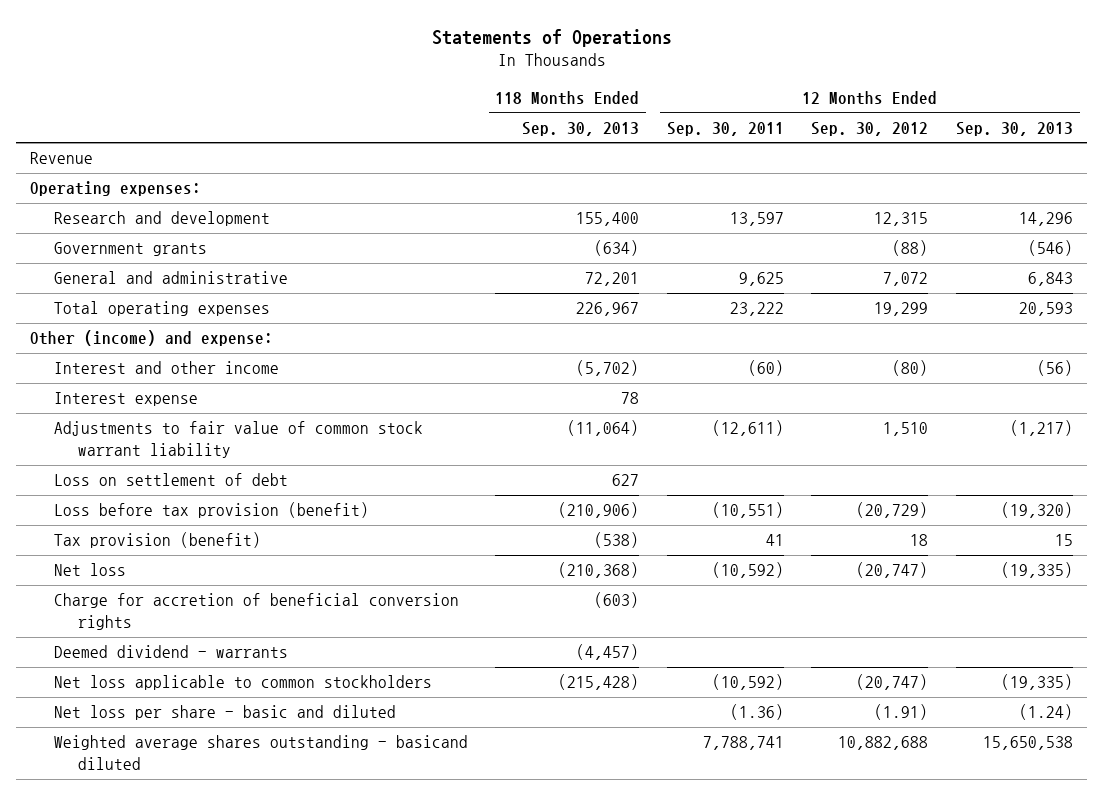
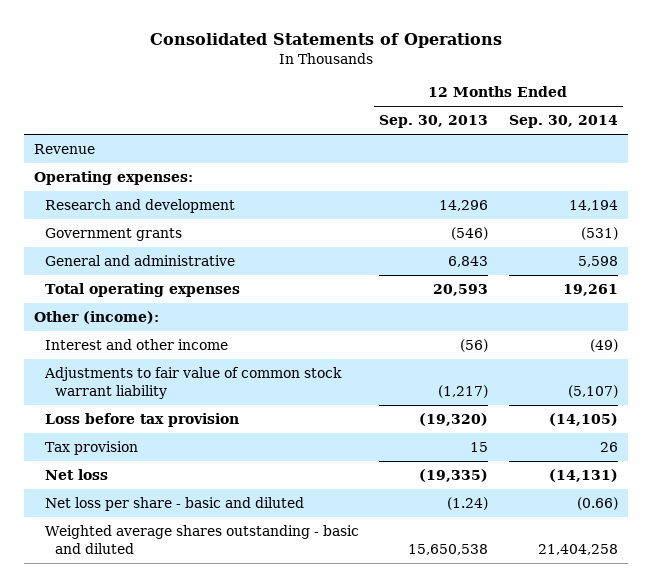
- Statements of Operations
+ Consolidated Statements of Operations
- | 118 Months Ended Sep. 30, 2013 | 12 Months Ended Sep. 30, 2011 | 12 Months Ended Sep. 30, 2012 | 12 Months Ended Sep. 30, 2013
+ | 12 Months Ended Sep. 30, 2013 | 12 Months Ended Sep. 30, 2014
- Other (income) and expense:
+ Other (income):
- Interest expense | 78 | | |
- Loss on settlement of debt | 627 | | |
- Loss before tax provision (benefit) | (210,906) | (10,551) | (20,729) | (19,320)
- Tax provision (benefit) | (538) | 41 | 18 | 15
+ Loss before tax provision | (19,320) | (14,105)
+ Tax provision | 15 | 26
- Charge for accretion of beneficial conversion rights | (603) | | |
- Deemed dividend - warrants | (4,457) | | |
- Net loss applicable to common stockholders | (215,428) | (10,592) | (20,747) | (19,335)
- Weighted average shares outstanding - basicand diluted | | 7,788,741 | 10,882,688 | 15,650,538
+ Weighted average shares outstanding - basic and diluted | 15,650,538 | 21,404,258

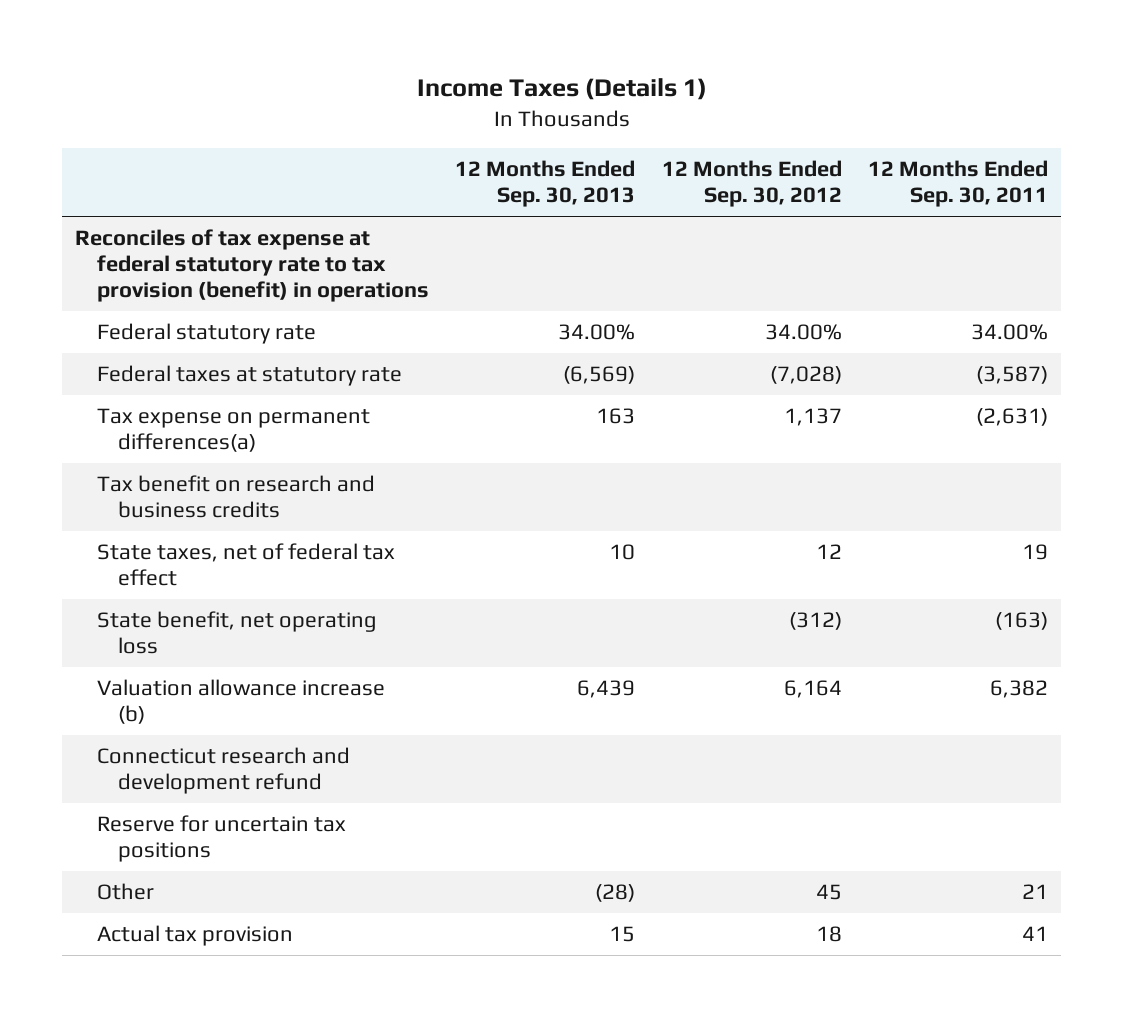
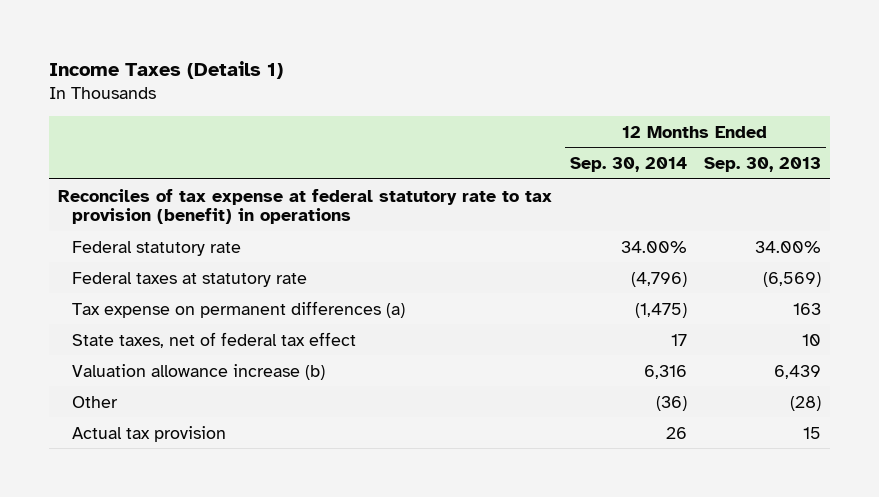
- | 12 Months Ended Sep. 30, 2013 | 12 Months Ended Sep. 30, 2012 | 12 Months Ended Sep. 30, 2011
+ | 12 Months Ended Sep. 30, 2014 | 12 Months Ended Sep. 30, 2013
- Tax expense on permanent differences(a) | 163 | 1,137 | (2,631)
- Tax benefit on research and business credits
+ Tax expense on permanent differences (a) | (1,475) | 163
- State benefit, net operating loss | | (312) | (163)
- Connecticut research and development refund
- Reserve for uncertain tax positions

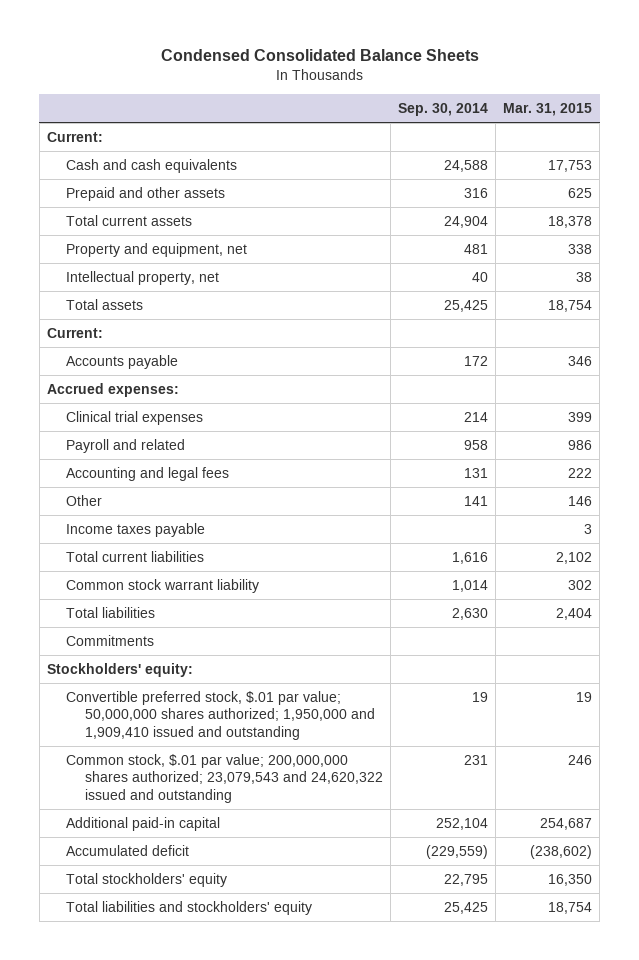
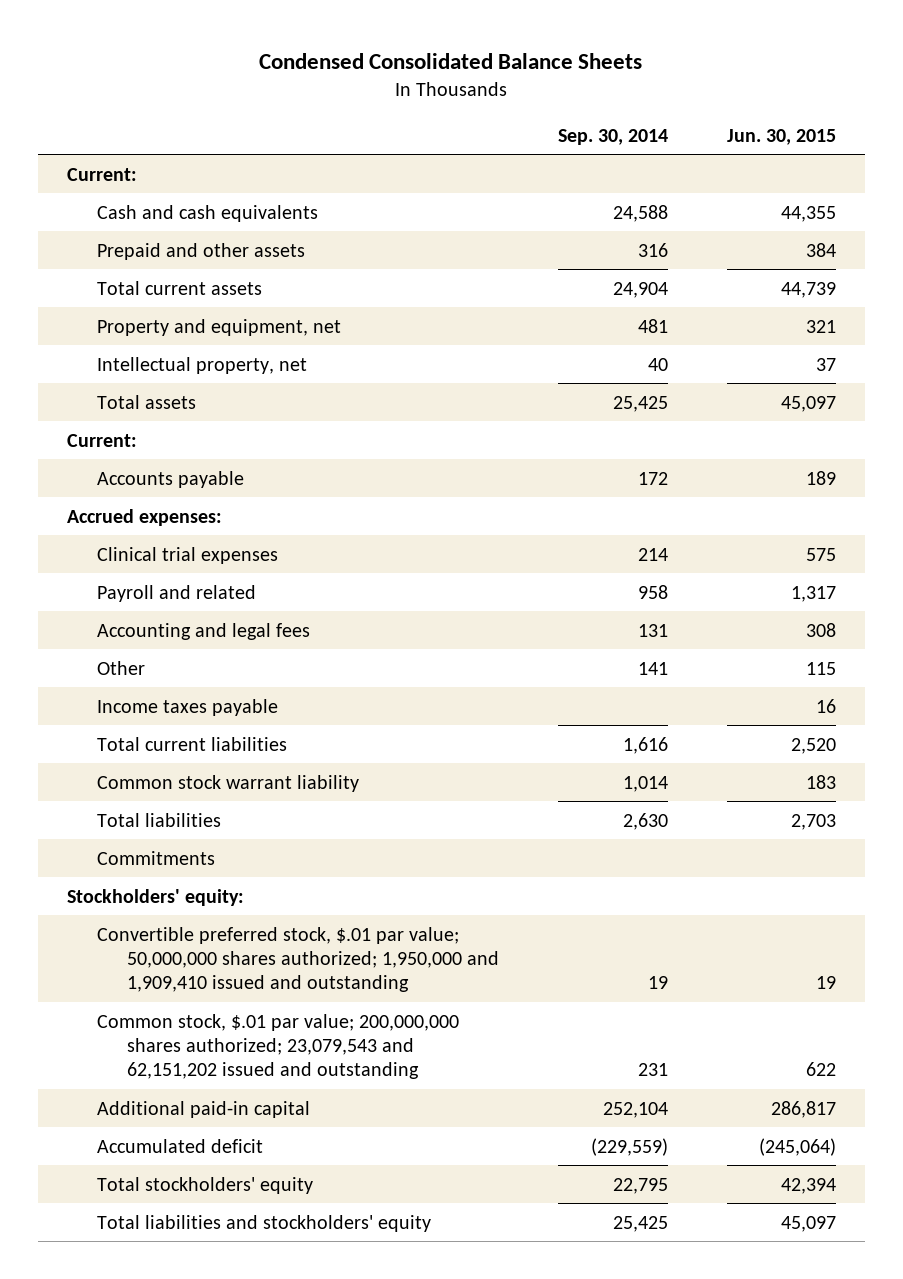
- | Sep. 30, 2014 | Mar. 31, 2015
+ | Sep. 30, 2014 | Jun. 30, 2015
- Common stock, $.01 par value; 200,000,000 shares authorized; 23,079,543 and 24,620,322 issued and outstanding | 231 | 246
+ Common stock, $.01 par value; 200,000,000 shares authorized; 23,079,543 and 62,151,202 issued and outstanding | 231 | 622

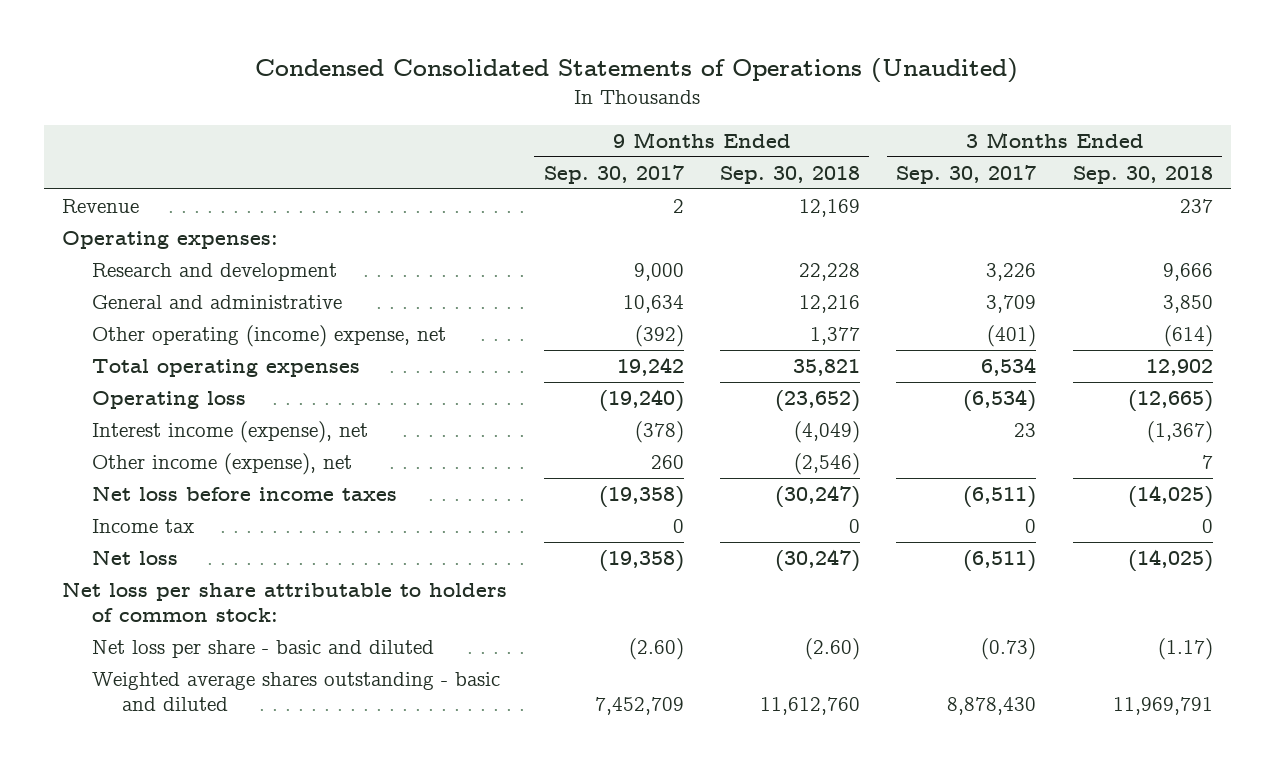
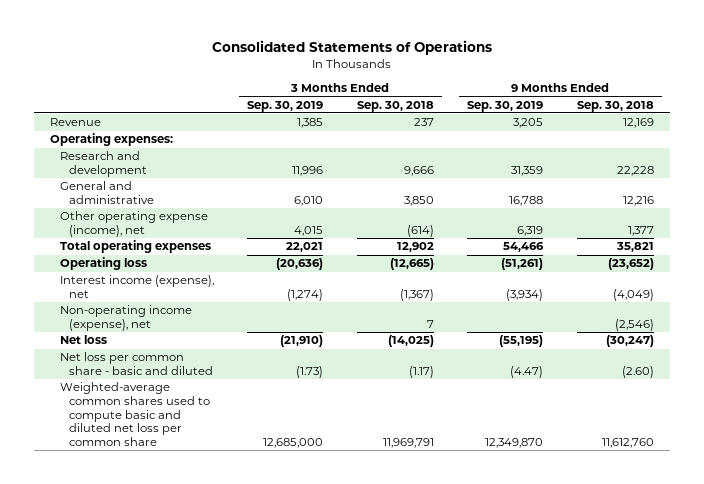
- Condensed Consolidated Statements of Operations (Unaudited)
+ Consolidated Statements of Operations
- | 9 Months Ended Sep. 30, 2017 | 9 Months Ended Sep. 30, 2018 | 3 Months Ended Sep. 30, 2017 | 3 Months Ended Sep. 30, 2018
+ | 3 Months Ended Sep. 30, 2019 | 3 Months Ended Sep. 30, 2018 | 9 Months Ended Sep. 30, 2019 | 9 Months Ended Sep. 30, 2018
- Other operating (income) expense, net | (392) | 1,377 | (401) | (614)
+ Other operating expense (income), net | 4,015 | (614) | 6,319 | 1,377
- Other income (expense), net | 260 | (2,546) | | 7
- Net loss before income taxes | (19,358) | (30,247) | (6,511) | (14,025)
- Income tax | 0 | 0 | 0 | 0
+ Non-operating income (expense), net | | 7 | | (2,546)
- Net loss per share attributable to holders of common stock:
- Net loss per share - basic and diluted | (2.60) | (2.60) | (0.73) | (1.17)
- Weighted average shares outstanding - basic and diluted | 7,452,709 | 11,612,760 | 8,878,430 | 11,969,791
+ Net loss per common share - basic and diluted | (1.73) | (1.17) | (4.47) | (2.60)
+ Weighted-average common shares used to compute basic and diluted net loss per common share | 12,685,000 | 11,969,791 | 12,349,870 | 11,612,760

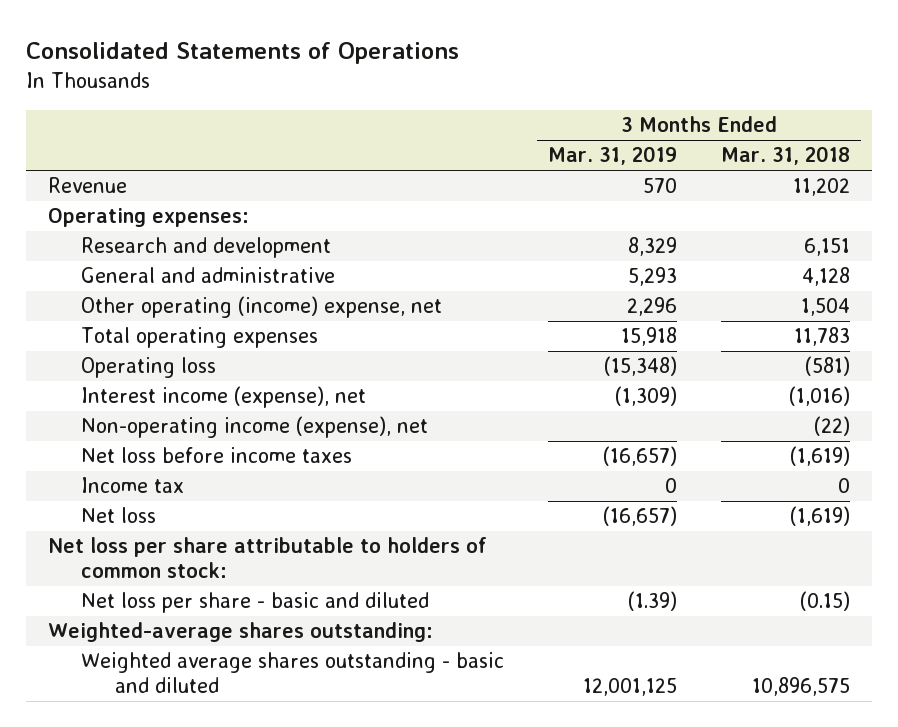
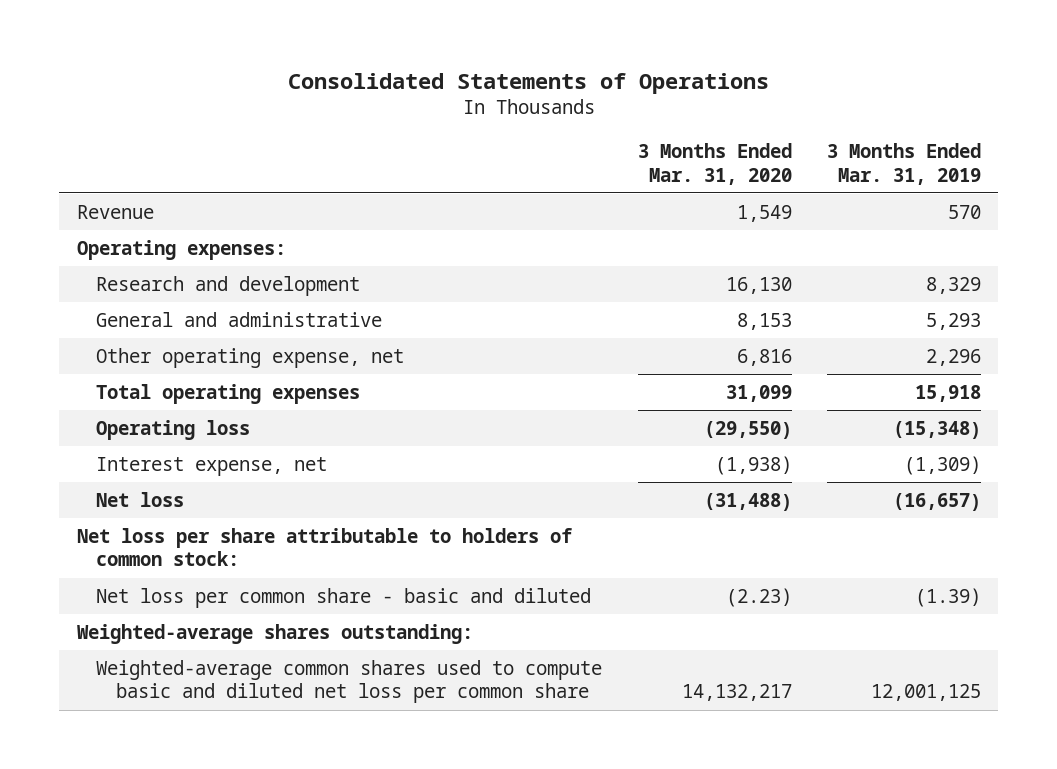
- | 3 Months Ended Mar. 31, 2019 | 3 Months Ended Mar. 31, 2018
+ | 3 Months Ended Mar. 31, 2020 | 3 Months Ended Mar. 31, 2019
- Other operating (income) expense, net | 2,296 | 1,504
+ Other operating expense, net | 6,816 | 2,296
- Interest income (expense), net | (1,309) | (1,016)
- Non-operating income (expense), net | | (22)
- Net loss before income taxes | (16,657) | (1,619)
- Income tax | 0 | 0
+ Interest expense, net | (1,938) | (1,309)
- Net loss per share - basic and diluted | (1.39) | (0.15)
+ Net loss per common share - basic and diluted | (2.23) | (1.39)
- Weighted average shares outstanding - basic and diluted | 12,001,125 | 10,896,575
+ Weighted-average common shares used to compute basic and diluted net loss per common share | 14,132,217 | 12,001,125

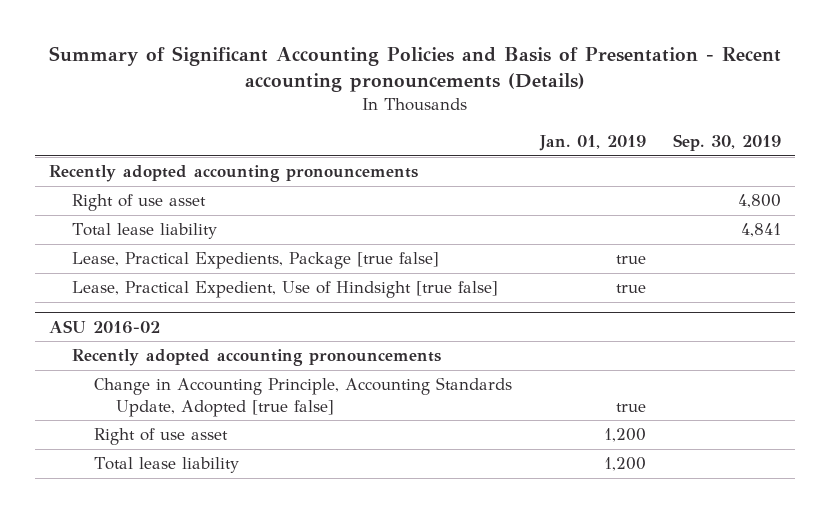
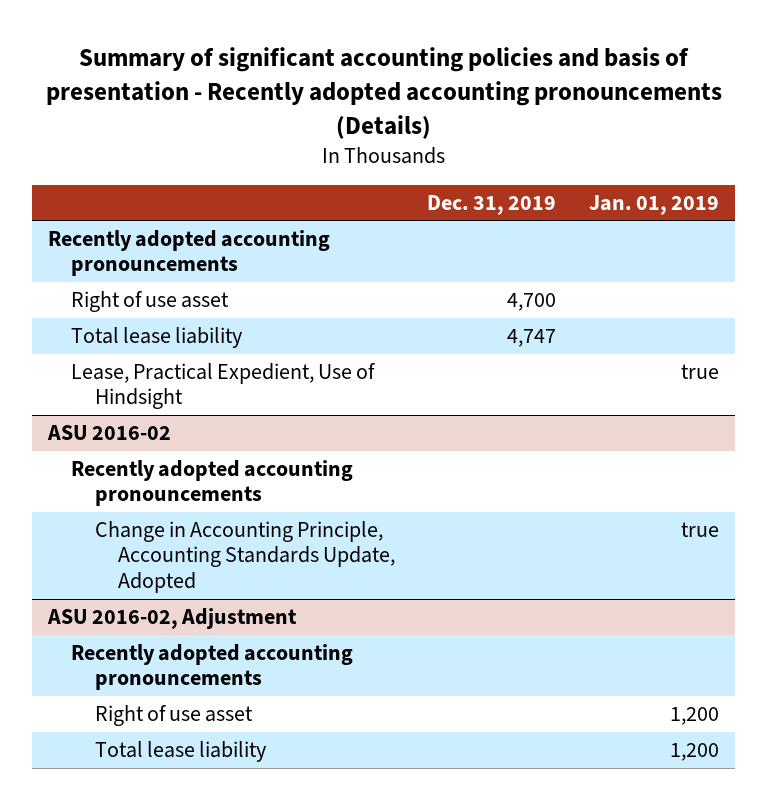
- Summary of Significant Accounting Policies and Basis of Presentation - Recent accounting pronouncements (Details)
+ Summary of significant accounting policies and basis of presentation - Recently adopted accounting pronouncements (Details)
- | Jan. 01, 2019 | Sep. 30, 2019
+ | Dec. 31, 2019 | Jan. 01, 2019
- Lease, Practical Expedients, Package [true false] | true |
- Lease, Practical Expedient, Use of Hindsight [true false] | true |
+ Lease, Practical Expedient, Use of Hindsight | | true
@ ASU 2016-02
- Change in Accounting Principle, Accounting Standards Update, Adopted [true false] | true |
+ Change in Accounting Principle, Accounting Standards Update, Adopted | | true
+ ASU 2016-02, Adjustment
+ Recently adopted accounting pronouncements

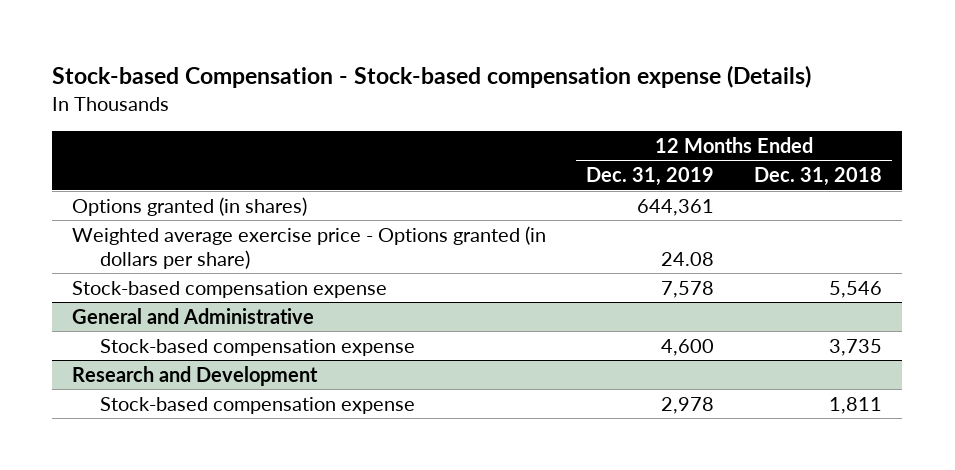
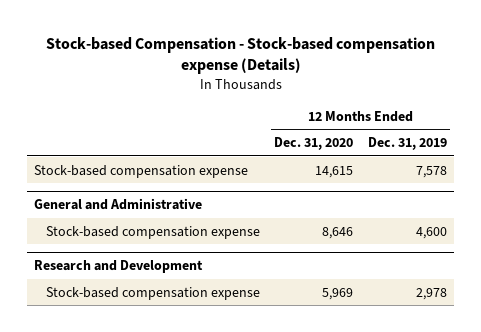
- | 12 Months Ended Dec. 31, 2019 | 12 Months Ended Dec. 31, 2018
+ | 12 Months Ended Dec. 31, 2020 | 12 Months Ended Dec. 31, 2019
- Options granted (in shares) | 644,361 |
- Weighted average exercise price - Options granted (in dollars per share) | 24.08 |

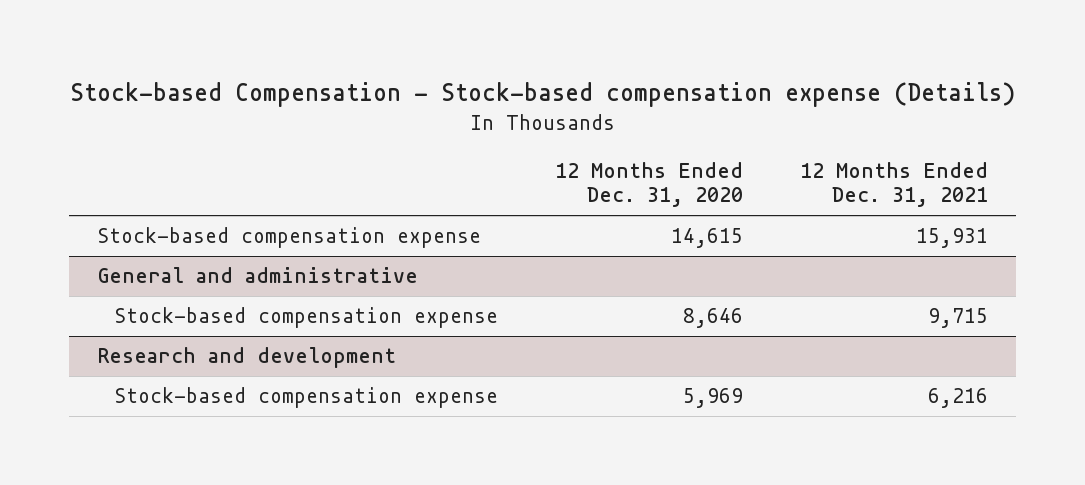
- | 12 Months Ended Dec. 31, 2020 | 12 Months Ended Dec. 31, 2019
+ | 12 Months Ended Dec. 31, 2020 | 12 Months Ended Dec. 31, 2021
- General and Administrative
+ General and administrative
- Research and Development
+ Research and development

